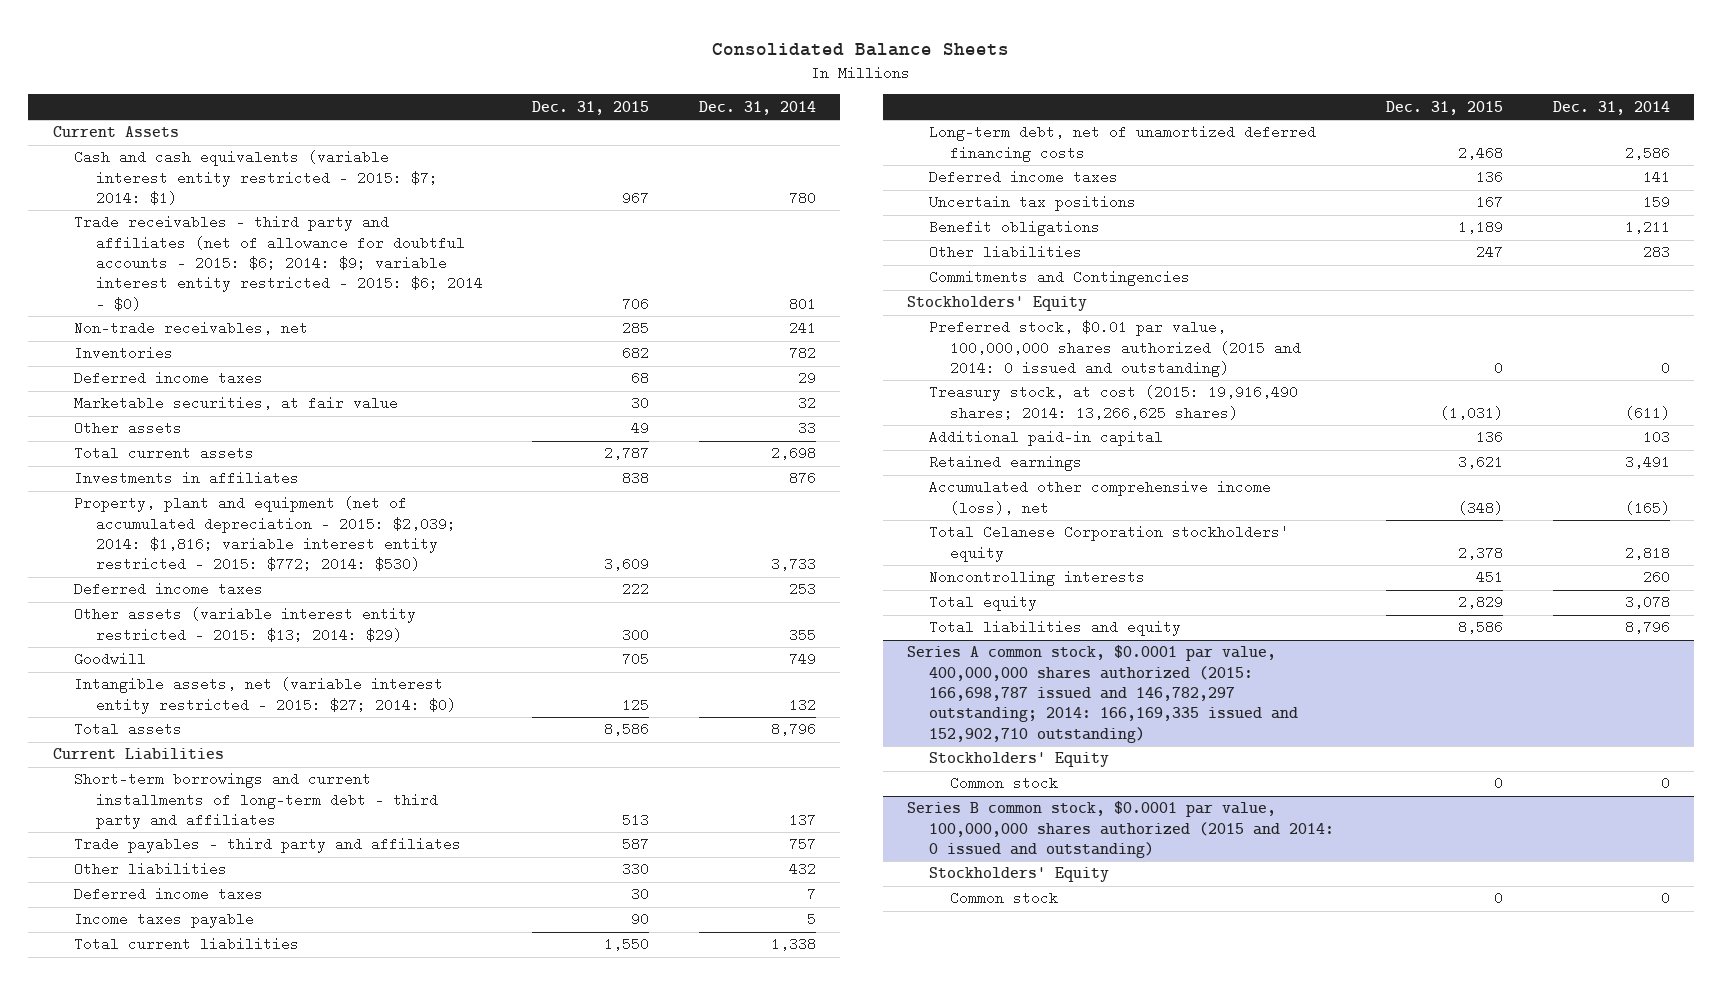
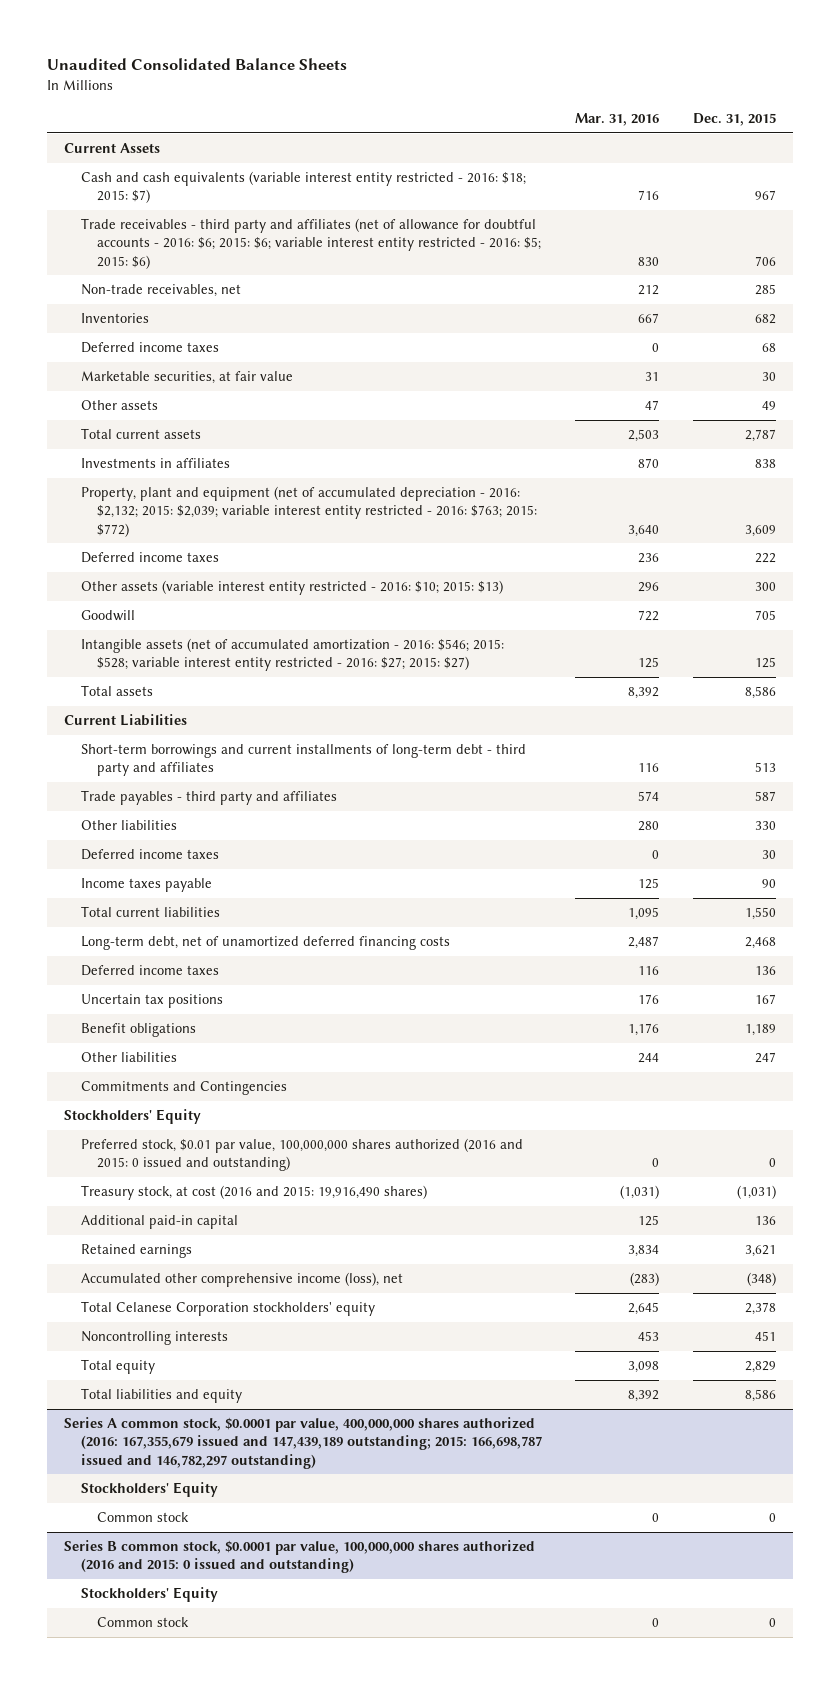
- Consolidated Balance Sheets
+ Unaudited Consolidated Balance Sheets
- | Dec. 31, 2015 | Dec. 31, 2014
+ | Mar. 31, 2016 | Dec. 31, 2015
- Cash and cash equivalents (variable interest entity restricted - 2015: $7; 2014: $1) | 967 | 780
- Trade receivables - third party and affiliates (net of allowance for doubtful accounts - 2015: $6; 2014: $9; variable interest entity restricted - 2015: $6; 2014 - $0) | 706 | 801
+ Cash and cash equivalents (variable interest entity restricted - 2016: $18; 2015: $7) | 716 | 967
+ Trade receivables - third party and affiliates (net of allowance for doubtful accounts - 2016: $6; 2015: $6; variable interest entity restricted - 2016: $5; 2015: $6) | 830 | 706
- Property, plant and equipment (net of accumulated depreciation - 2015: $2,039; 2014: $1,816; variable interest entity restricted - 2015: $772; 2014: $530) | 3,609 | 3,733
+ Property, plant and equipment (net of accumulated depreciation - 2016: $2,132; 2015: $2,039; variable interest entity restricted - 2016: $763; 2015: $772) | 3,640 | 3,609
- Other assets (variable interest entity restricted - 2015: $13; 2014: $29) | 300 | 355
+ Other assets (variable interest entity restricted - 2016: $10; 2015: $13) | 296 | 300
- Intangible assets, net (variable interest entity restricted - 2015: $27; 2014: $0) | 125 | 132
+ Intangible assets (net of accumulated amortization - 2016: $546; 2015: $528; variable interest entity restricted - 2016: $27; 2015: $27) | 125 | 125
- Preferred stock, $0.01 par value, 100,000,000 shares authorized (2015 and 2014: 0 issued and outstanding) | 0 | 0
- Treasury stock, at cost (2015: 19,916,490 shares; 2014: 13,266,625 shares) | (1,031) | (611)
+ Preferred stock, $0.01 par value, 100,000,000 shares authorized (2016 and 2015: 0 issued and outstanding) | 0 | 0
+ Treasury stock, at cost (2016 and 2015: 19,916,490 shares) | (1,031) | (1,031)
- Series A common stock, $0.0001 par value, 400,000,000 shares authorized (2015: 166,698,787 issued and 146,782,297 outstanding; 2014: 166,169,335 issued and 152,902,710 outstanding)
+ Series A common stock, $0.0001 par value, 400,000,000 shares authorized (2016: 167,355,679 issued and 147,439,189 outstanding; 2015: 166,698,787 issued and 146,782,297 outstanding)
- Series B common stock, $0.0001 par value, 100,000,000 shares authorized (2015 and 2014: 0 issued and outstanding)
+ Series B common stock, $0.0001 par value, 100,000,000 shares authorized (2016 and 2015: 0 issued and outstanding)

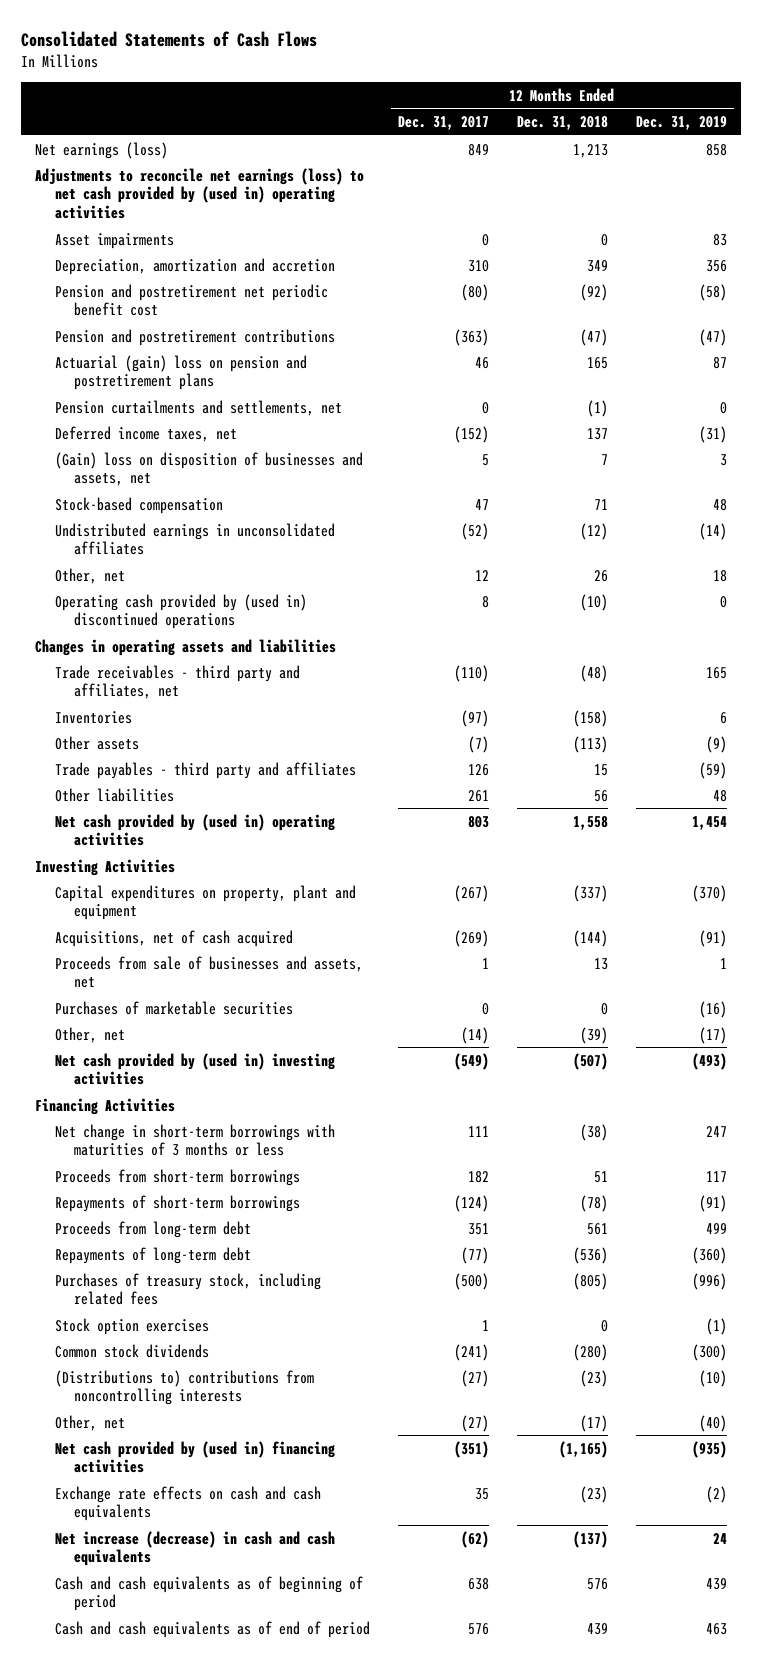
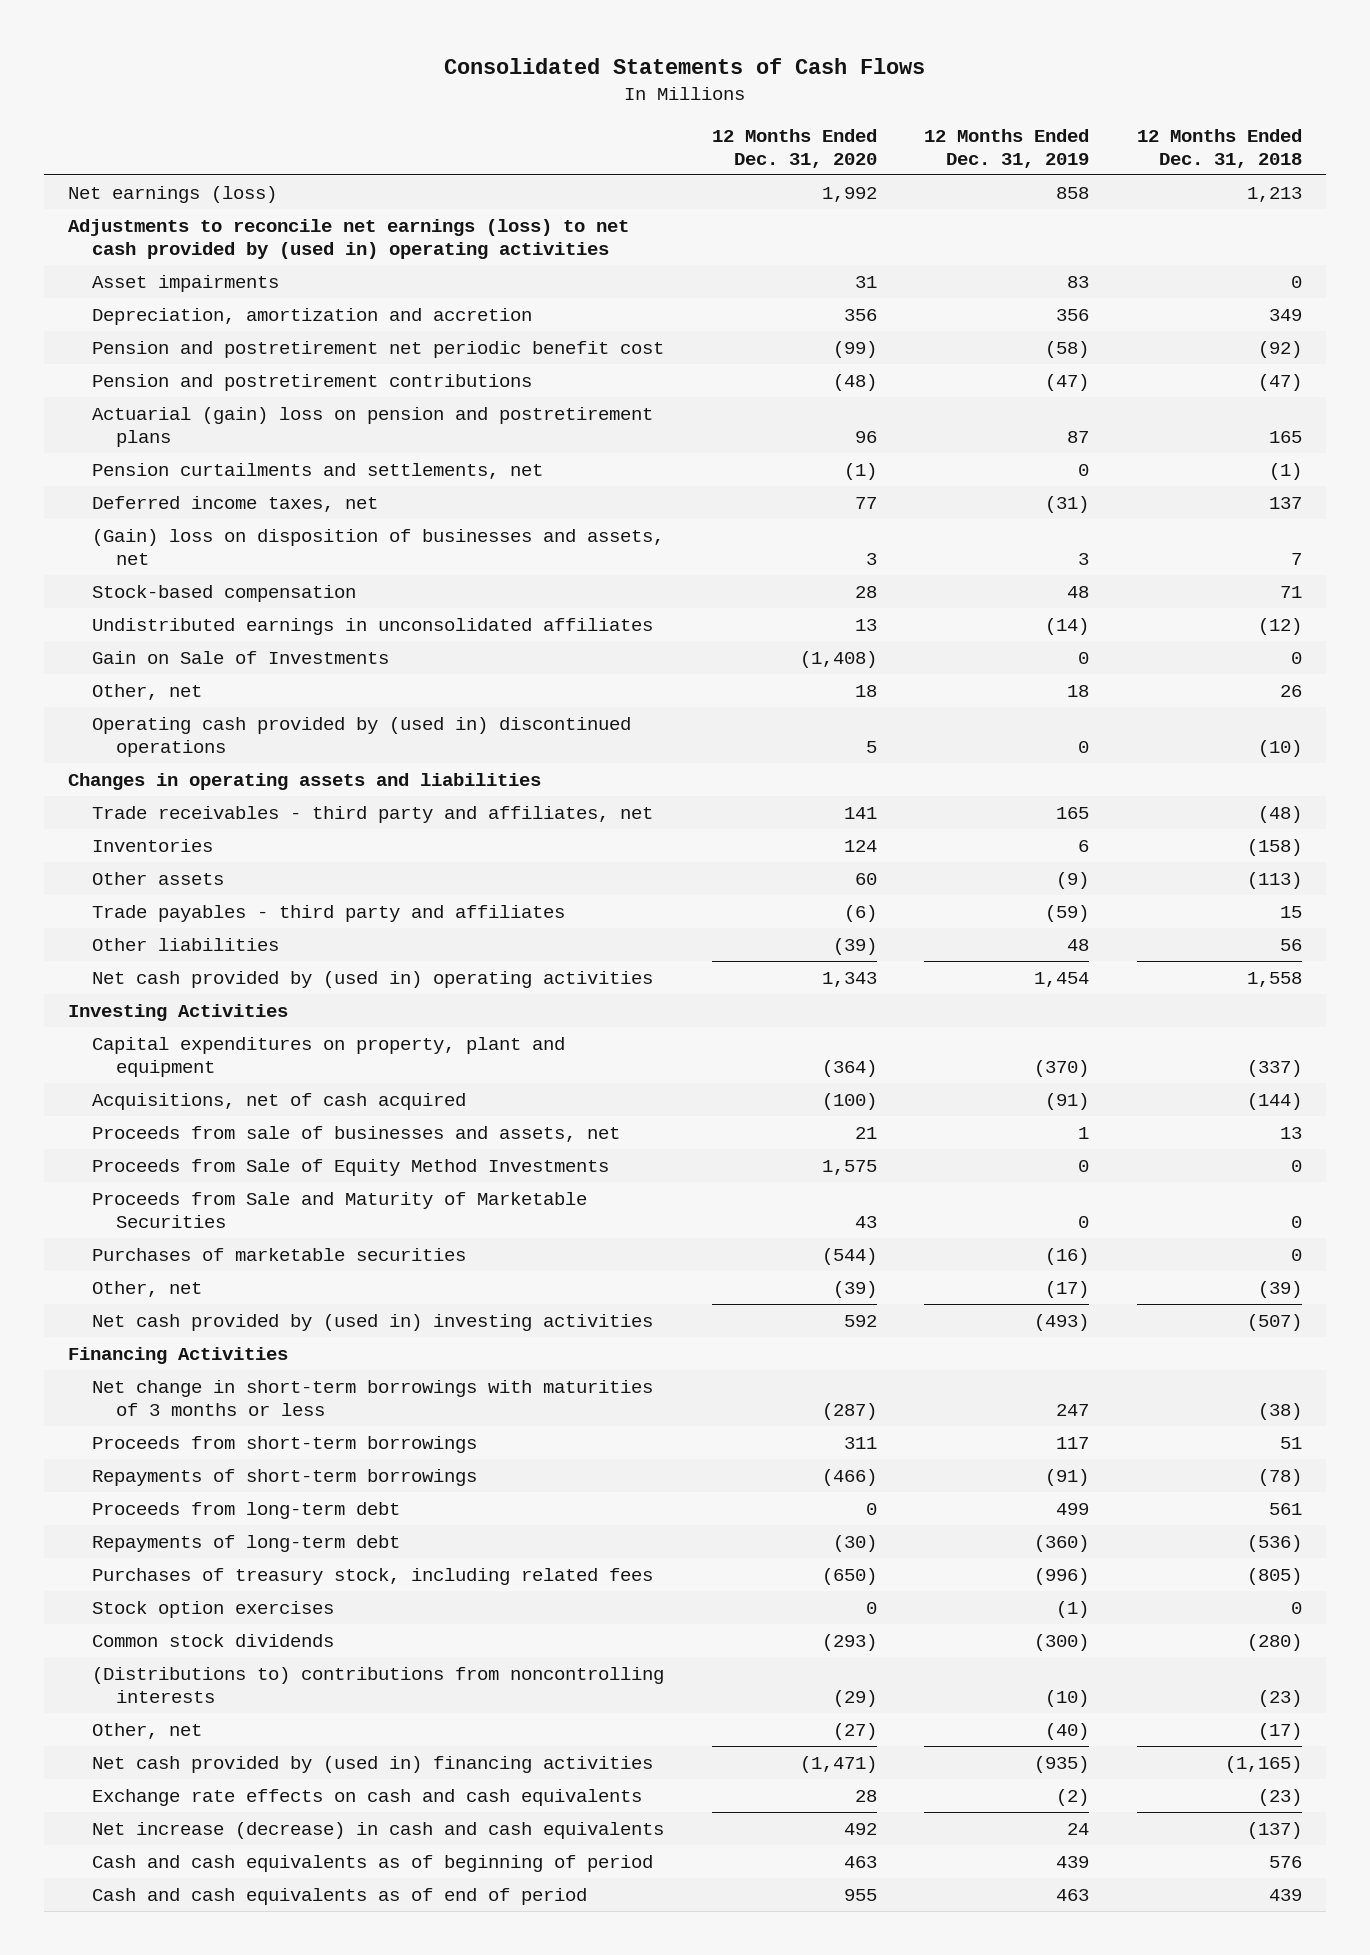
- | 12 Months Ended Dec. 31, 2017 | 12 Months Ended Dec. 31, 2018 | 12 Months Ended Dec. 31, 2019
+ | 12 Months Ended Dec. 31, 2020 | 12 Months Ended Dec. 31, 2019 | 12 Months Ended Dec. 31, 2018
+ Gain on Sale of Investments | (1,408) | 0 | 0
+ Proceeds from Sale of Equity Method Investments | 1,575 | 0 | 0
+ Proceeds from Sale and Maturity of Marketable Securities | 43 | 0 | 0

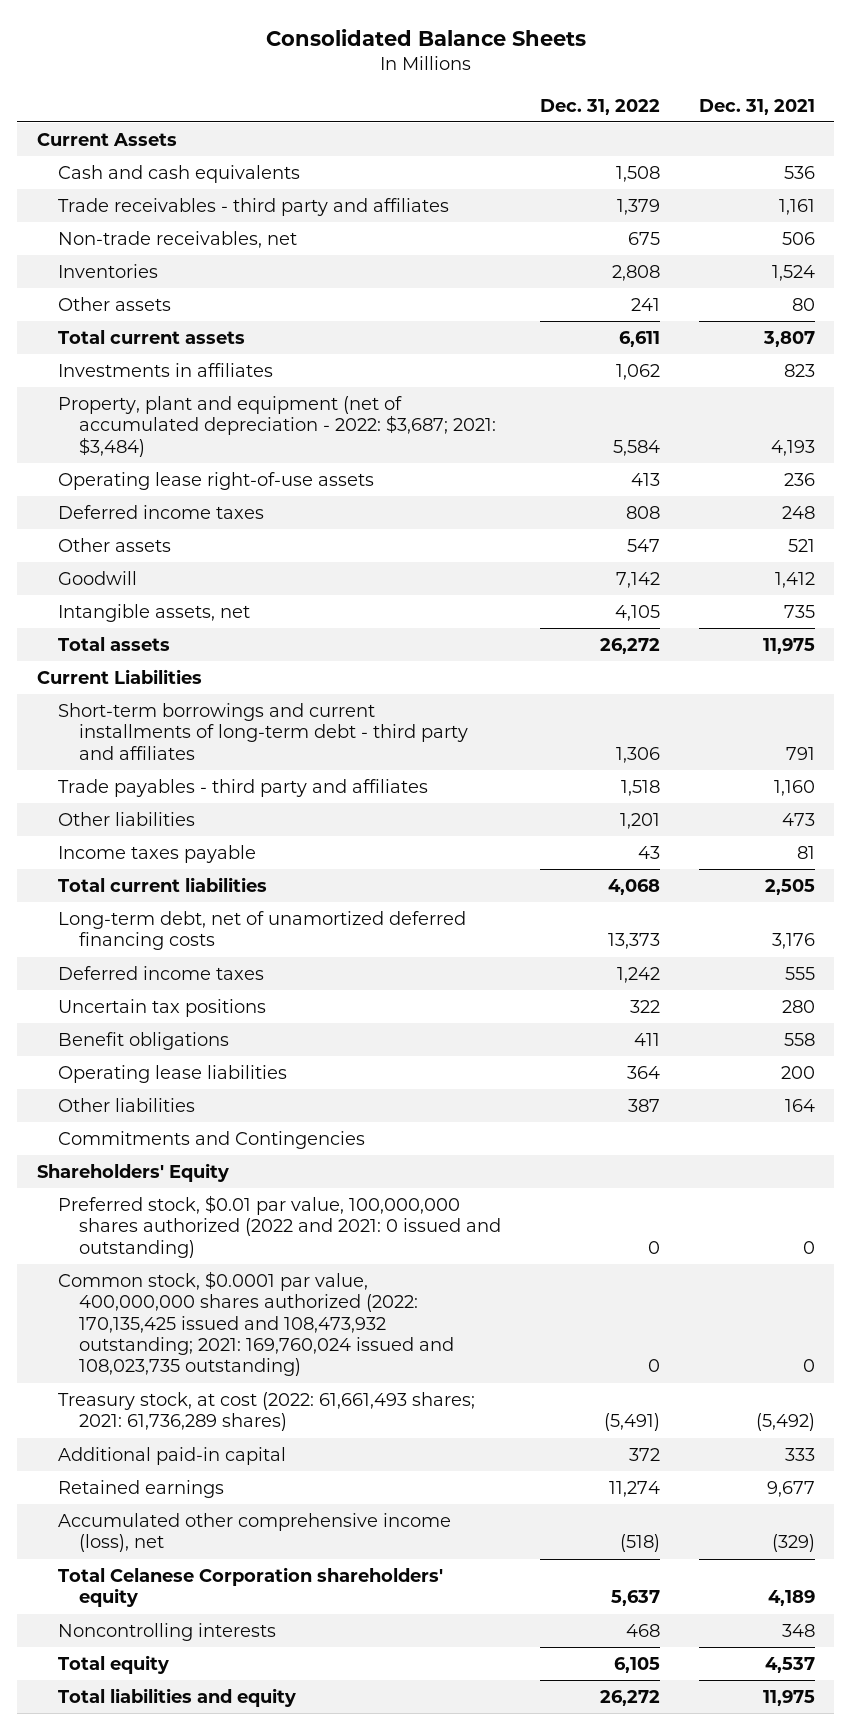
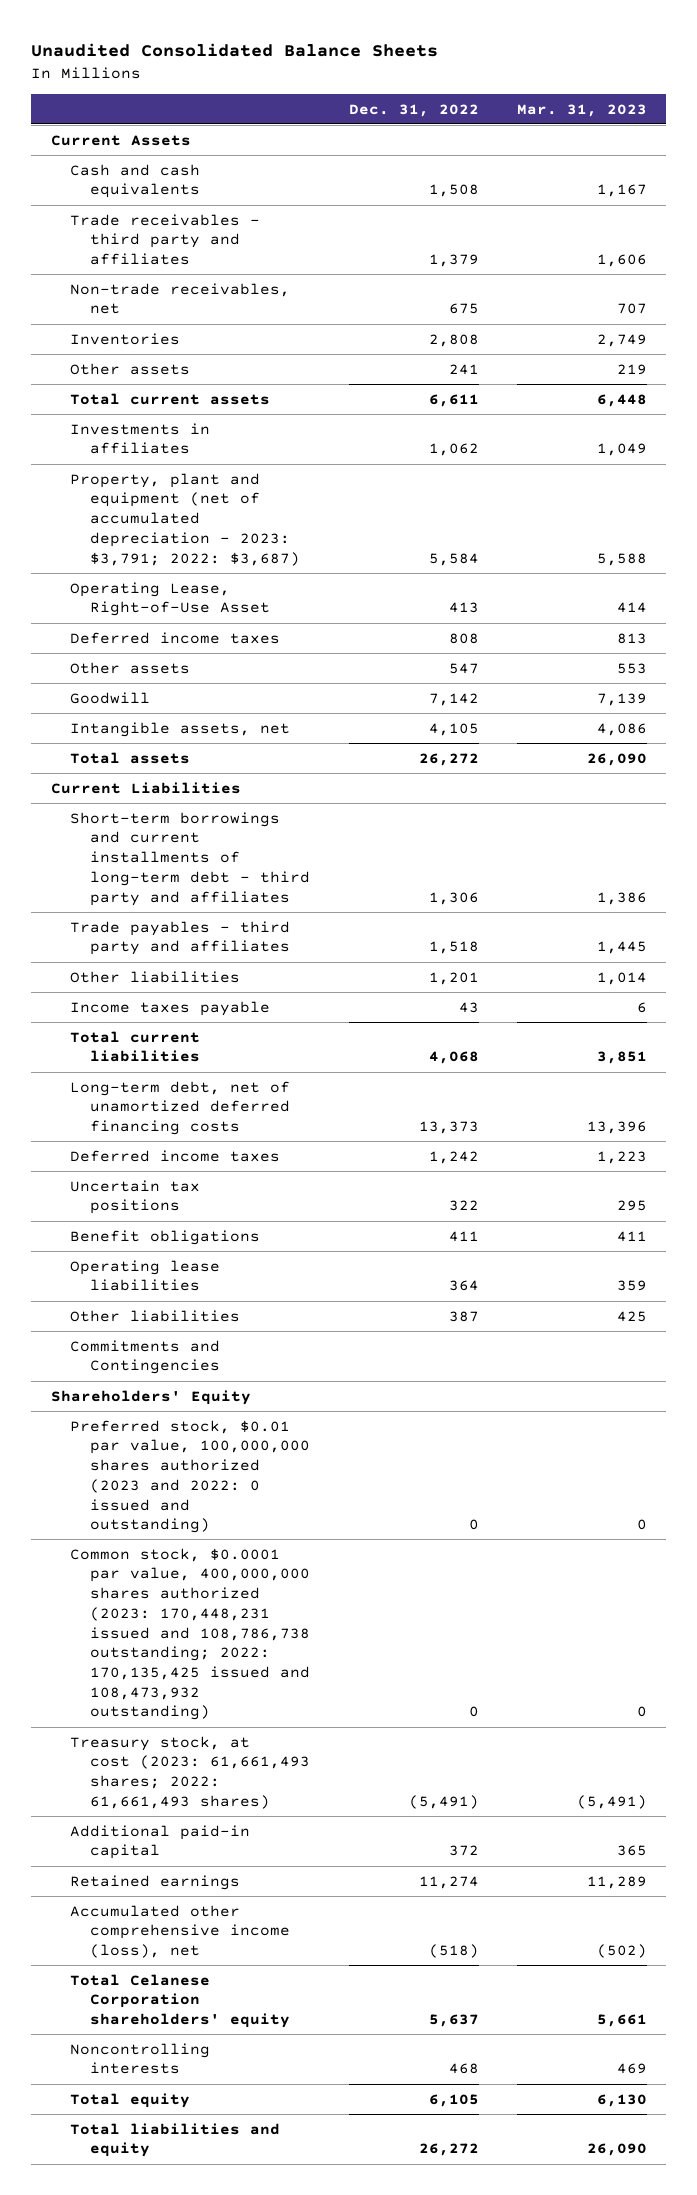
- Consolidated Balance Sheets
+ Unaudited Consolidated Balance Sheets
- | Dec. 31, 2022 | Dec. 31, 2021
+ | Dec. 31, 2022 | Mar. 31, 2023
- Property, plant and equipment (net of accumulated depreciation - 2022: $3,687; 2021: $3,484) | 5,584 | 4,193
- Operating lease right-of-use assets | 413 | 236
+ Property, plant and equipment (net of accumulated depreciation - 2023: $3,791; 2022: $3,687) | 5,584 | 5,588
+ Operating Lease, Right-of-Use Asset | 413 | 414
- Preferred stock, $0.01 par value, 100,000,000 shares authorized (2022 and 2021: 0 issued and outstanding) | 0 | 0
- Common stock, $0.0001 par value, 400,000,000 shares authorized (2022: 170,135,425 issued and 108,473,932 outstanding; 2021: 169,760,024 issued and 108,023,735 outstanding) | 0 | 0
- Treasury stock, at cost (2022: 61,661,493 shares; 2021: 61,736,289 shares) | (5,491) | (5,492)
+ Preferred stock, $0.01 par value, 100,000,000 shares authorized (2023 and 2022: 0 issued and outstanding) | 0 | 0
+ Common stock, $0.0001 par value, 400,000,000 shares authorized (2023: 170,448,231 issued and 108,786,738 outstanding; 2022: 170,135,425 issued and 108,473,932 outstanding) | 0 | 0
+ Treasury stock, at cost (2023: 61,661,493 shares; 2022: 61,661,493 shares) | (5,491) | (5,491)

